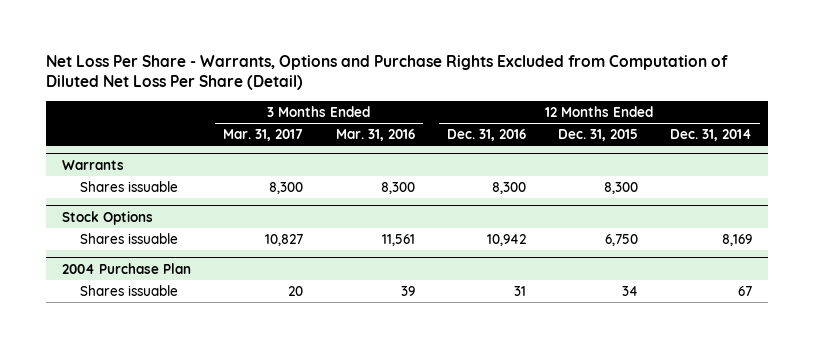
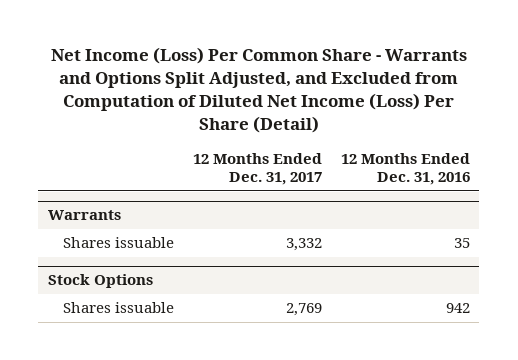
- Net Loss Per Share - Warrants, Options and Purchase Rights Excluded from Computation of Diluted Net Loss Per Share (Detail)
+ Net Income (Loss) Per Common Share - Warrants and Options Split Adjusted, and Excluded from Computation of Diluted Net Income (Loss) Per Share (Detail)
- | 3 Months Ended Mar. 31, 2017 | 3 Months Ended Mar. 31, 2016 | 12 Months Ended Dec. 31, 2016 | 12 Months Ended Dec. 31, 2015 | 12 Months Ended Dec. 31, 2014
+ | 12 Months Ended Dec. 31, 2017 | 12 Months Ended Dec. 31, 2016
@ Warrants
- Shares issuable | 8,300 | 8,300 | 8,300 | 8,300 |
+ Shares issuable | 3,332 | 35
@ Stock Options
- Shares issuable | 10,827 | 11,561 | 10,942 | 6,750 | 8,169
- 2004 Purchase Plan
- Shares issuable | 20 | 39 | 31 | 34 | 67
@ Stock Options
+ Shares issuable | 2,769 | 942

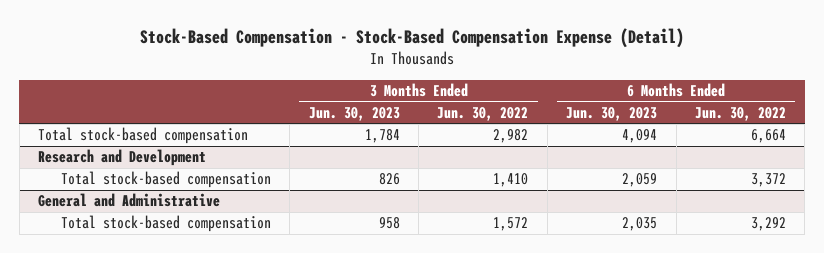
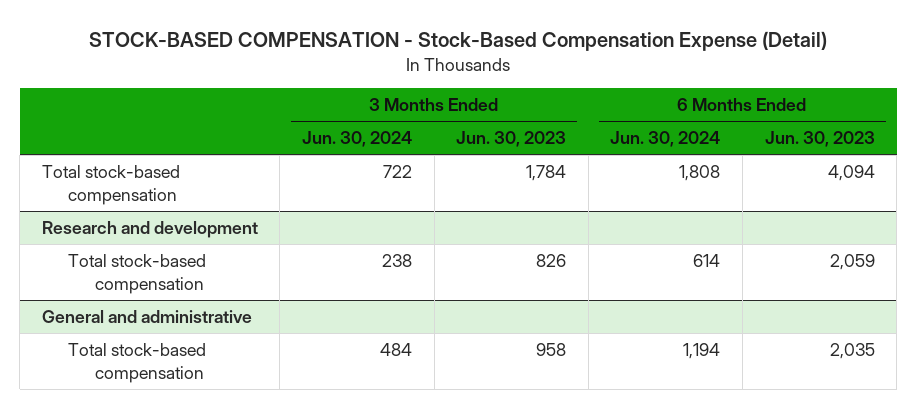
- Stock-Based Compensation - Stock-Based Compensation Expense (Detail)
+ STOCK-BASED COMPENSATION - Stock-Based Compensation Expense (Detail)
- | 3 Months Ended Jun. 30, 2023 | 3 Months Ended Jun. 30, 2022 | 6 Months Ended Jun. 30, 2023 | 6 Months Ended Jun. 30, 2022
+ | 3 Months Ended Jun. 30, 2024 | 3 Months Ended Jun. 30, 2023 | 6 Months Ended Jun. 30, 2024 | 6 Months Ended Jun. 30, 2023
- Research and Development
+ Research and development
- General and Administrative
+ General and administrative

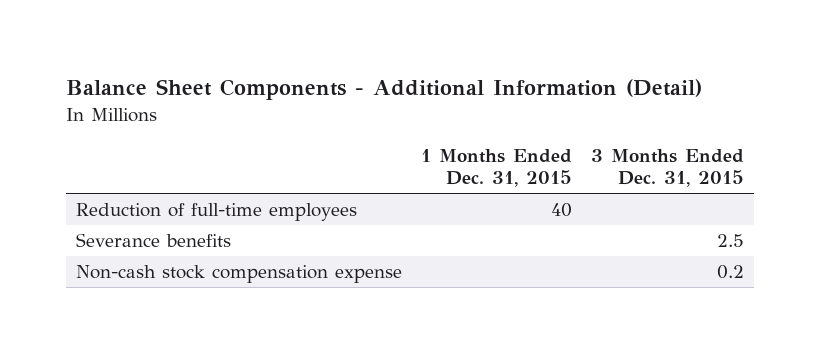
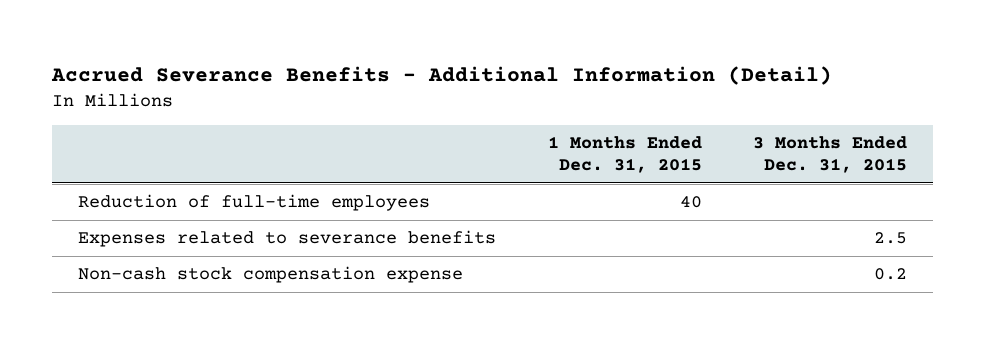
- Balance Sheet Components - Additional Information (Detail)
+ Accrued Severance Benefits - Additional Information (Detail)
- Severance benefits | | 2.5
+ Expenses related to severance benefits | | 2.5

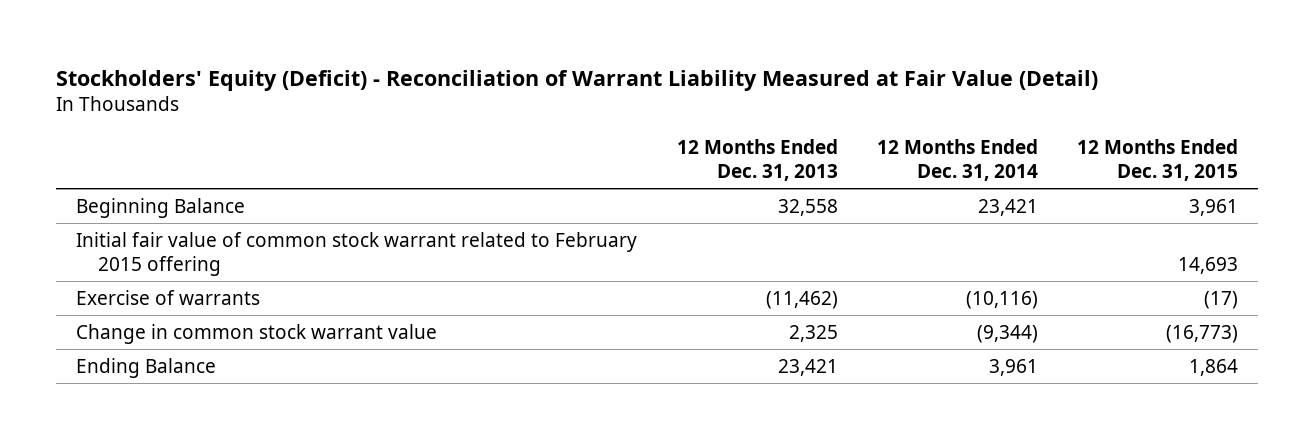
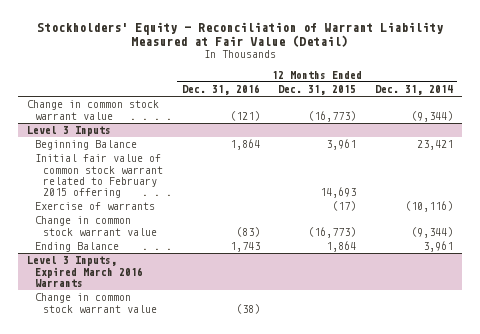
- Stockholders' Equity (Deficit) - Reconciliation of Warrant Liability Measured at Fair Value (Detail)
+ Stockholders' Equity - Reconciliation of Warrant Liability Measured at Fair Value (Detail)
- | 12 Months Ended Dec. 31, 2013 | 12 Months Ended Dec. 31, 2014 | 12 Months Ended Dec. 31, 2015
+ | 12 Months Ended Dec. 31, 2016 | 12 Months Ended Dec. 31, 2015 | 12 Months Ended Dec. 31, 2014
+ Change in common stock warrant value | (121) | (16,773) | (9,344)
+ Level 3 Inputs
+ Level 3 Inputs, Expired March 2016 Warrants
+ Change in common stock warrant value | (38) | |

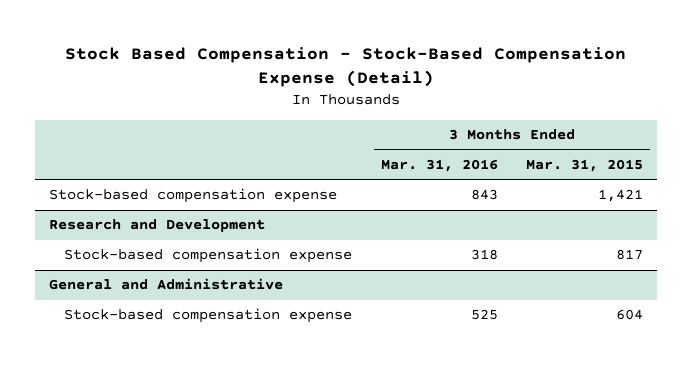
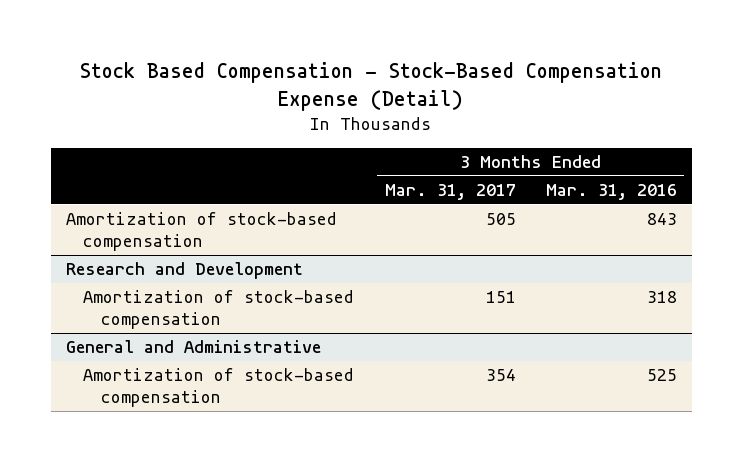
- | 3 Months Ended Mar. 31, 2016 | 3 Months Ended Mar. 31, 2015
+ | 3 Months Ended Mar. 31, 2017 | 3 Months Ended Mar. 31, 2016
- Stock-based compensation expense | 843 | 1,421
+ Amortization of stock-based compensation | 505 | 843
@ Research and Development
- Stock-based compensation expense | 318 | 817
+ Amortization of stock-based compensation | 151 | 318
@ General and Administrative
- Stock-based compensation expense | 525 | 604
+ Amortization of stock-based compensation | 354 | 525

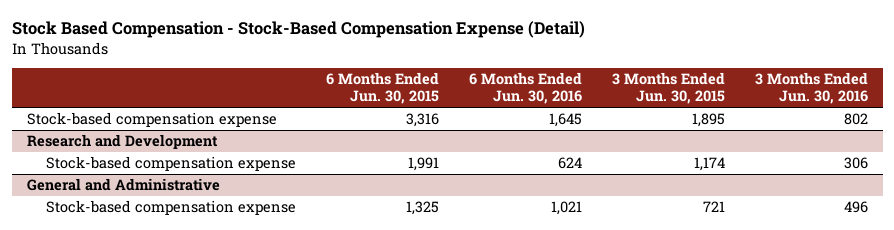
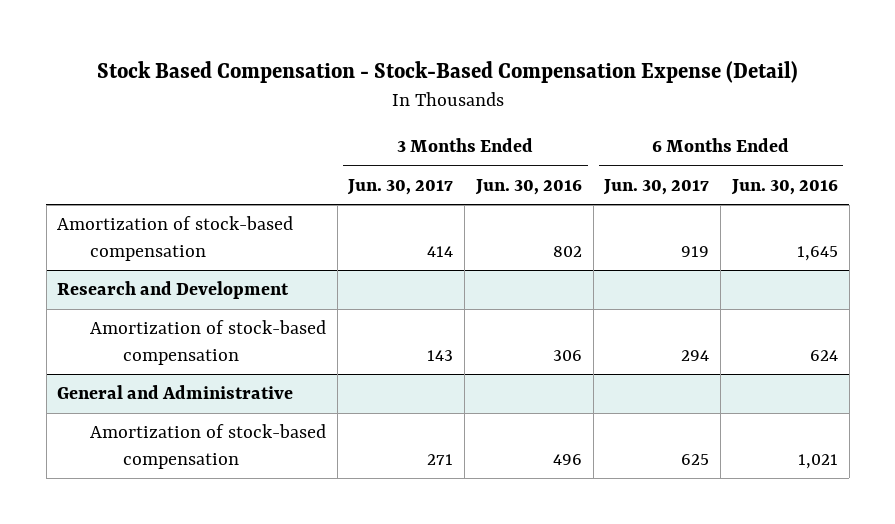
- | 6 Months Ended Jun. 30, 2015 | 6 Months Ended Jun. 30, 2016 | 3 Months Ended Jun. 30, 2015 | 3 Months Ended Jun. 30, 2016
+ | 3 Months Ended Jun. 30, 2017 | 3 Months Ended Jun. 30, 2016 | 6 Months Ended Jun. 30, 2017 | 6 Months Ended Jun. 30, 2016
- Stock-based compensation expense | 3,316 | 1,645 | 1,895 | 802
+ Amortization of stock-based compensation | 414 | 802 | 919 | 1,645
@ Research and Development
- Stock-based compensation expense | 1,991 | 624 | 1,174 | 306
+ Amortization of stock-based compensation | 143 | 306 | 294 | 624
@ General and Administrative
- Stock-based compensation expense | 1,325 | 1,021 | 721 | 496
+ Amortization of stock-based compensation | 271 | 496 | 625 | 1,021

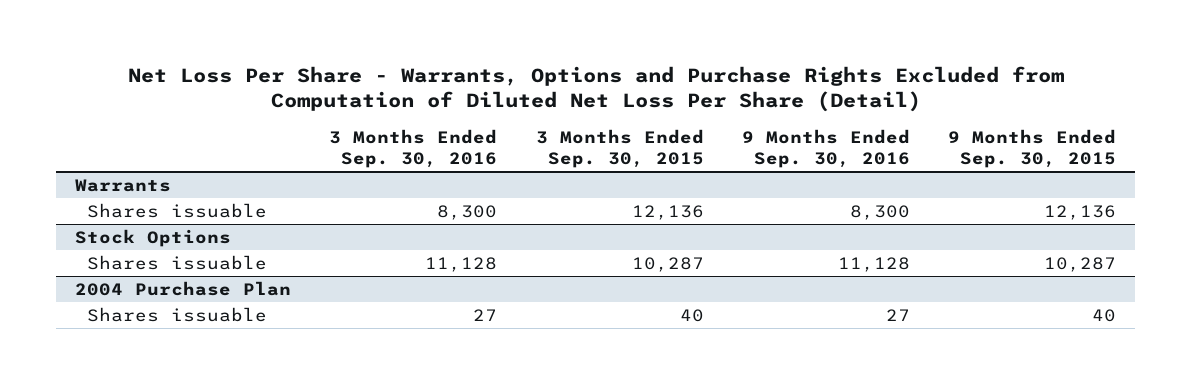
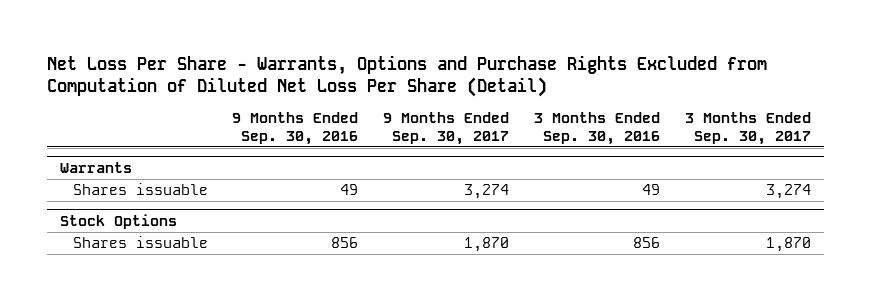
- | 3 Months Ended Sep. 30, 2016 | 3 Months Ended Sep. 30, 2015 | 9 Months Ended Sep. 30, 2016 | 9 Months Ended Sep. 30, 2015
+ | 9 Months Ended Sep. 30, 2016 | 9 Months Ended Sep. 30, 2017 | 3 Months Ended Sep. 30, 2016 | 3 Months Ended Sep. 30, 2017
@ Warrants
- Shares issuable | 8,300 | 12,136 | 8,300 | 12,136
+ Shares issuable | 49 | 3,274 | 49 | 3,274
@ Stock Options
- Shares issuable | 11,128 | 10,287 | 11,128 | 10,287
- 2004 Purchase Plan
- Shares issuable | 27 | 40 | 27 | 40
@ Stock Options
+ Shares issuable | 856 | 1,870 | 856 | 1,870

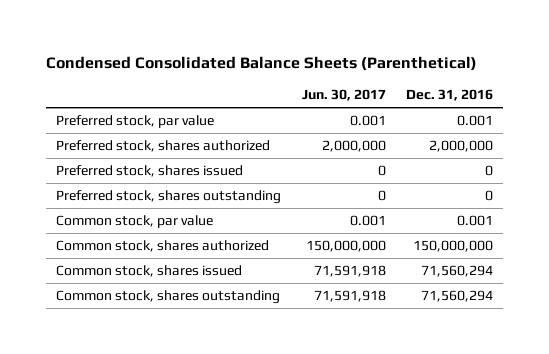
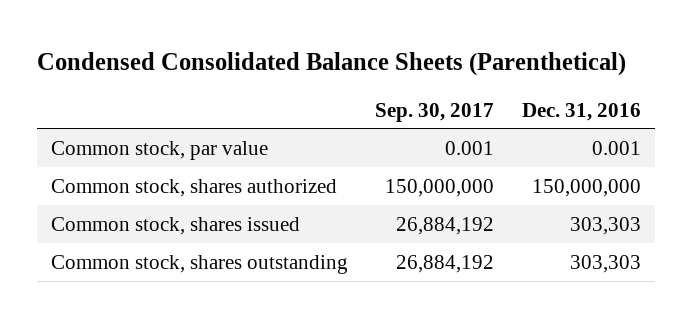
- | Jun. 30, 2017 | Dec. 31, 2016
+ | Sep. 30, 2017 | Dec. 31, 2016
- Preferred stock, par value | 0.001 | 0.001
- Preferred stock, shares authorized | 2,000,000 | 2,000,000
- Preferred stock, shares issued | 0 | 0
- Preferred stock, shares outstanding | 0 | 0
- Common stock, shares issued | 71,591,918 | 71,560,294
- Common stock, shares outstanding | 71,591,918 | 71,560,294
+ Common stock, shares issued | 26,884,192 | 303,303
+ Common stock, shares outstanding | 26,884,192 | 303,303

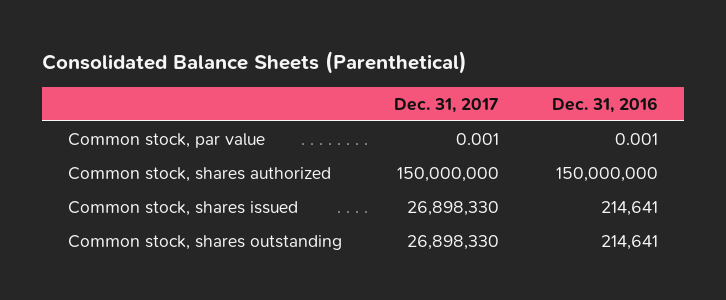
- Condensed Consolidated Balance Sheets (Parenthetical)
+ Consolidated Balance Sheets (Parenthetical)
- | Sep. 30, 2017 | Dec. 31, 2016
+ | Dec. 31, 2017 | Dec. 31, 2016
- Common stock, shares issued | 26,884,192 | 303,303
- Common stock, shares outstanding | 26,884,192 | 303,303
+ Common stock, shares issued | 26,898,330 | 214,641
+ Common stock, shares outstanding | 26,898,330 | 214,641

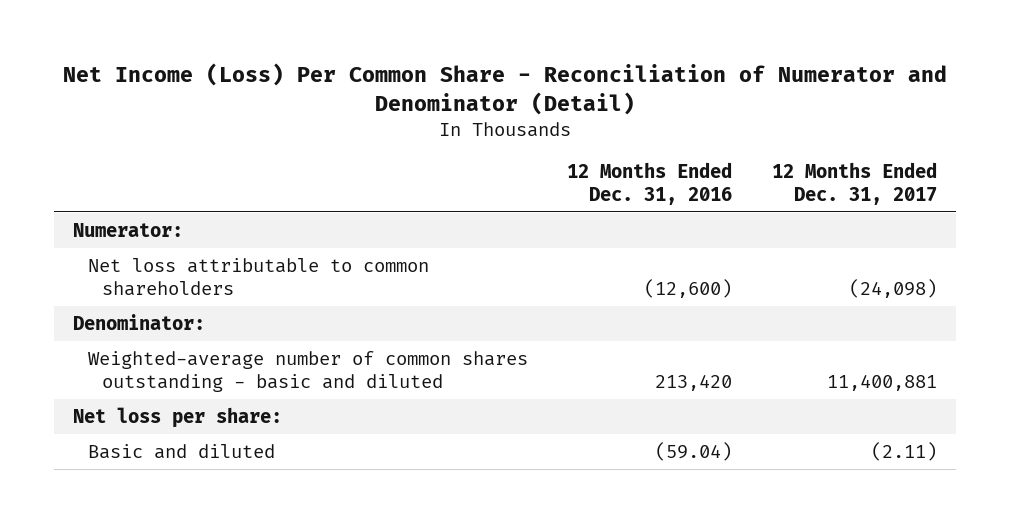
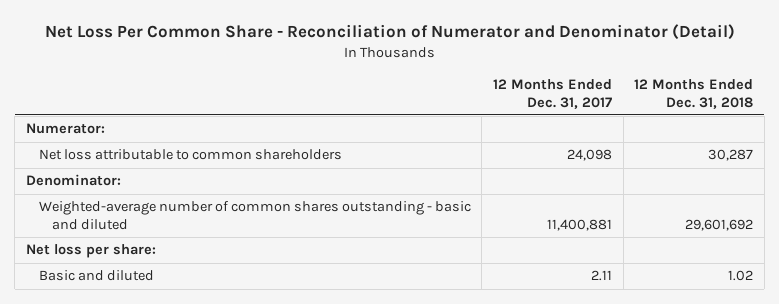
- Net Income (Loss) Per Common Share - Reconciliation of Numerator and Denominator (Detail)
+ Net Loss Per Common Share - Reconciliation of Numerator and Denominator (Detail)
- | 12 Months Ended Dec. 31, 2016 | 12 Months Ended Dec. 31, 2017
+ | 12 Months Ended Dec. 31, 2017 | 12 Months Ended Dec. 31, 2018
- Net loss attributable to common shareholders | (12,600) | (24,098)
+ Net loss attributable to common shareholders | 24,098 | 30,287
- Basic and diluted | (59.04) | (2.11)
+ Basic and diluted | 2.11 | 1.02

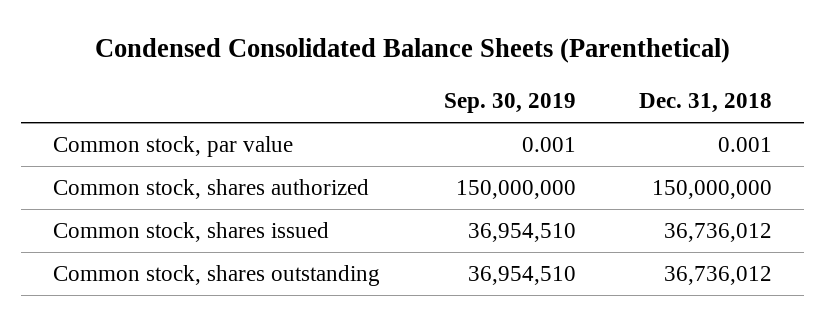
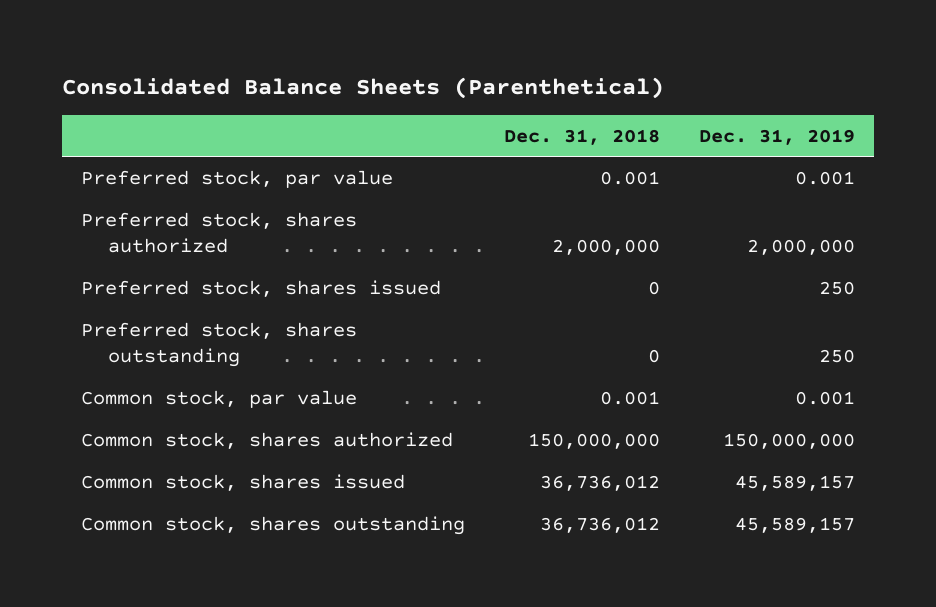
- Condensed Consolidated Balance Sheets (Parenthetical)
+ Consolidated Balance Sheets (Parenthetical)
- | Sep. 30, 2019 | Dec. 31, 2018
+ | Dec. 31, 2018 | Dec. 31, 2019
+ Preferred stock, par value | 0.001 | 0.001
+ Preferred stock, shares authorized | 2,000,000 | 2,000,000
+ Preferred stock, shares issued | 0 | 250
+ Preferred stock, shares outstanding | 0 | 250

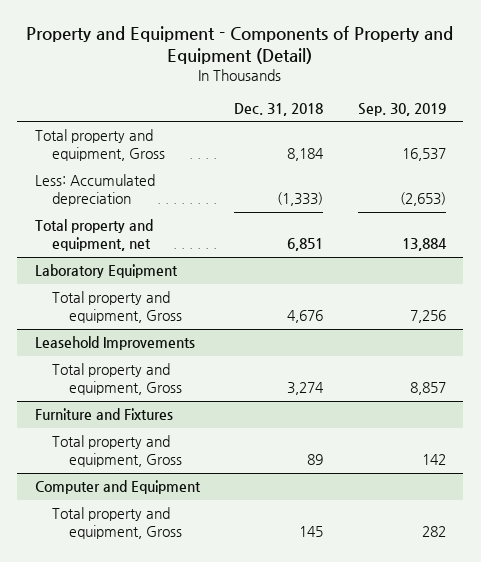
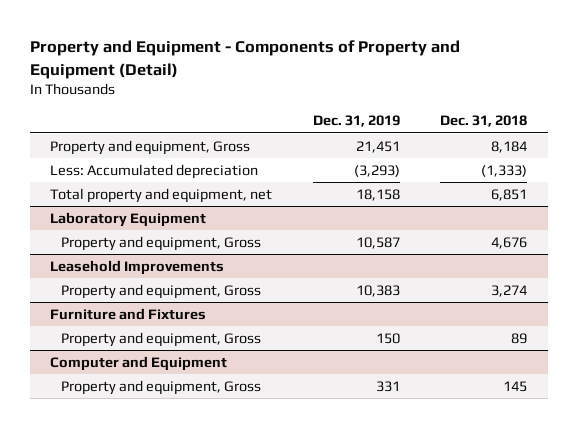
- | Dec. 31, 2018 | Sep. 30, 2019
+ | Dec. 31, 2019 | Dec. 31, 2018
- Total property and equipment, Gross | 8,184 | 16,537
+ Property and equipment, Gross | 21,451 | 8,184
@ Laboratory Equipment
- Total property and equipment, Gross | 4,676 | 7,256
+ Property and equipment, Gross | 10,587 | 4,676
@ Leasehold Improvements
- Total property and equipment, Gross | 3,274 | 8,857
+ Property and equipment, Gross | 10,383 | 3,274
@ Furniture and Fixtures
- Total property and equipment, Gross | 89 | 142
+ Property and equipment, Gross | 150 | 89
@ Computer and Equipment
- Total property and equipment, Gross | 145 | 282
+ Property and equipment, Gross | 331 | 145

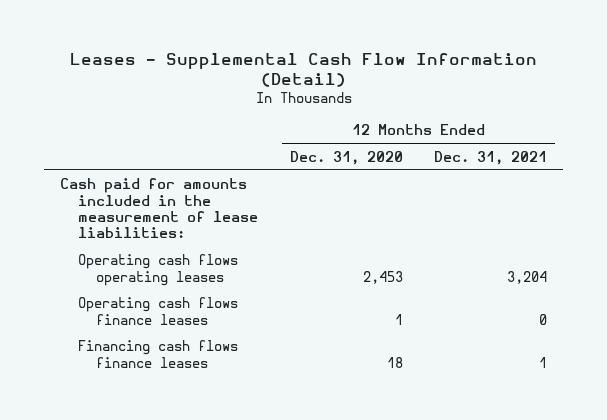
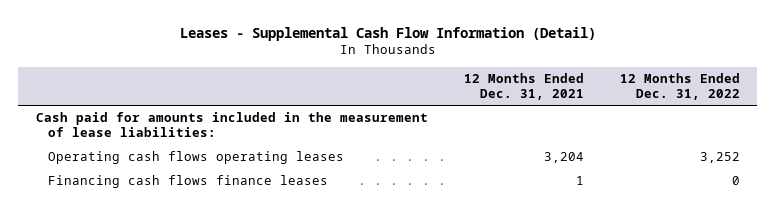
- | 12 Months Ended Dec. 31, 2020 | 12 Months Ended Dec. 31, 2021
+ | 12 Months Ended Dec. 31, 2021 | 12 Months Ended Dec. 31, 2022
- Operating cash flows finance leases | 1 | 0

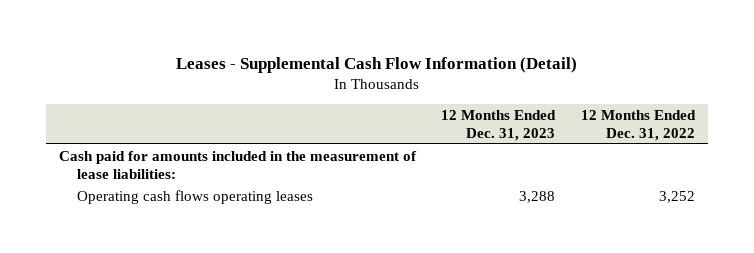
- | 12 Months Ended Dec. 31, 2021 | 12 Months Ended Dec. 31, 2022
+ | 12 Months Ended Dec. 31, 2023 | 12 Months Ended Dec. 31, 2022
- Financing cash flows finance leases | 1 | 0

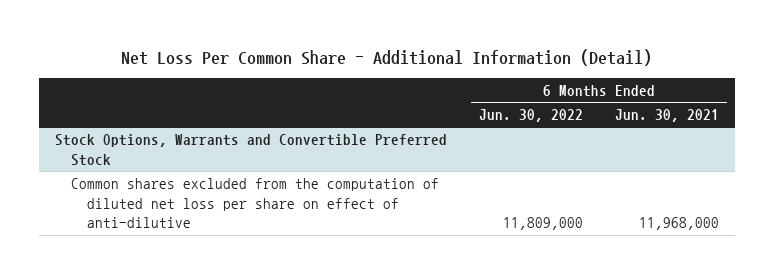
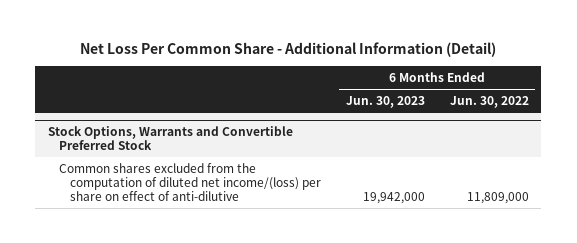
- | 6 Months Ended Jun. 30, 2022 | 6 Months Ended Jun. 30, 2021
+ | 6 Months Ended Jun. 30, 2023 | 6 Months Ended Jun. 30, 2022
@ Stock Options, Warrants and Convertible Preferred Stock
- Common shares excluded from the computation of diluted net loss per share on effect of anti-dilutive | 11,809,000 | 11,968,000
+ Common shares excluded from the computation of diluted net income/(loss) per share on effect of anti-dilutive | 19,942,000 | 11,809,000

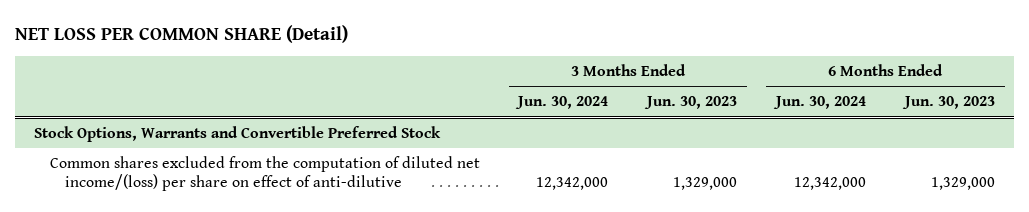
- Net Loss Per Common Share - Additional Information (Detail)
+ NET LOSS PER COMMON SHARE (Detail)
- | 6 Months Ended Jun. 30, 2023 | 6 Months Ended Jun. 30, 2022
+ | 3 Months Ended Jun. 30, 2024 | 3 Months Ended Jun. 30, 2023 | 6 Months Ended Jun. 30, 2024 | 6 Months Ended Jun. 30, 2023
@ Stock Options, Warrants and Convertible Preferred Stock
- Common shares excluded from the computation of diluted net income/(loss) per share on effect of anti-dilutive | 19,942,000 | 11,809,000
+ Common shares excluded from the computation of diluted net income/(loss) per share on effect of anti-dilutive | 12,342,000 | 1,329,000 | 12,342,000 | 1,329,000

